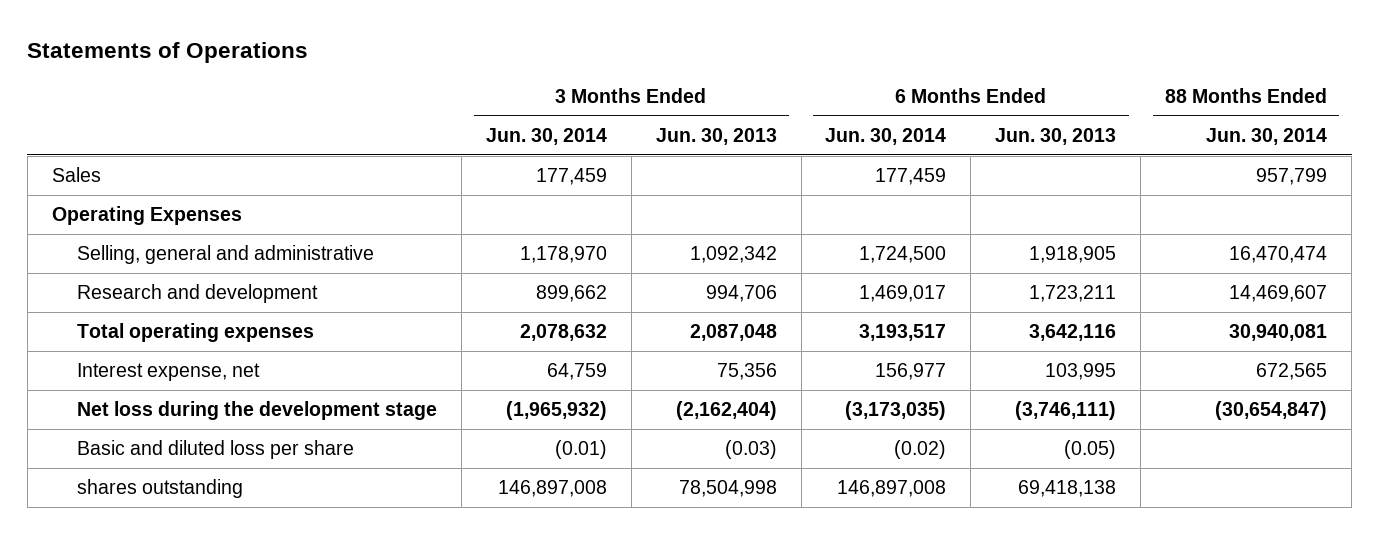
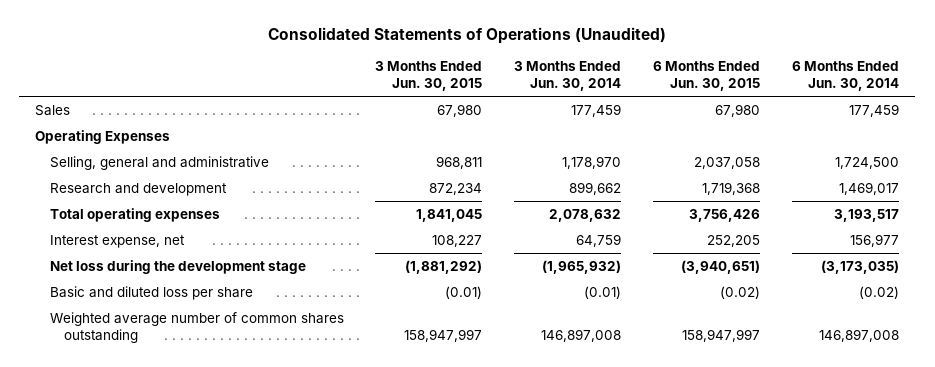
- Statements of Operations
+ Consolidated Statements of Operations (Unaudited)
- | 3 Months Ended Jun. 30, 2014 | 3 Months Ended Jun. 30, 2013 | 6 Months Ended Jun. 30, 2014 | 6 Months Ended Jun. 30, 2013 | 88 Months Ended Jun. 30, 2014
+ | 3 Months Ended Jun. 30, 2015 | 3 Months Ended Jun. 30, 2014 | 6 Months Ended Jun. 30, 2015 | 6 Months Ended Jun. 30, 2014
- shares outstanding | 146,897,008 | 78,504,998 | 146,897,008 | 69,418,138 |
+ Weighted average number of common shares outstanding | 158,947,997 | 146,897,008 | 158,947,997 | 146,897,008

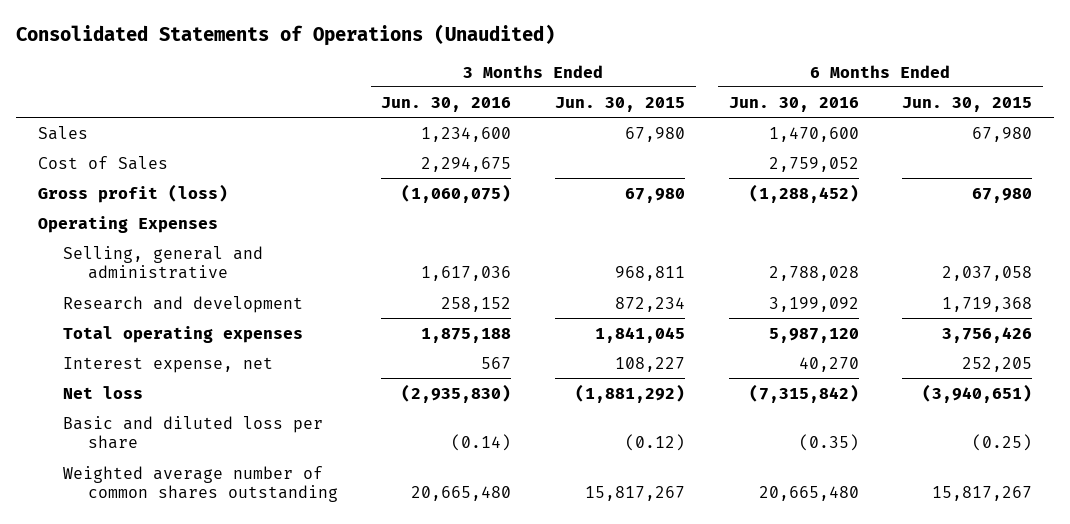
- | 3 Months Ended Jun. 30, 2015 | 3 Months Ended Jun. 30, 2014 | 6 Months Ended Jun. 30, 2015 | 6 Months Ended Jun. 30, 2014
+ | 3 Months Ended Jun. 30, 2016 | 3 Months Ended Jun. 30, 2015 | 6 Months Ended Jun. 30, 2016 | 6 Months Ended Jun. 30, 2015
+ Cost of Sales | 2,294,675 | | 2,759,052 |
+ Gross profit (loss) | (1,060,075) | 67,980 | (1,288,452) | 67,980
- Net loss during the development stage | (1,881,292) | (1,965,932) | (3,940,651) | (3,173,035)
- Basic and diluted loss per share | (0.01) | (0.01) | (0.02) | (0.02)
- Weighted average number of common shares outstanding | 158,947,997 | 146,897,008 | 158,947,997 | 146,897,008
+ Net loss | (2,935,830) | (1,881,292) | (7,315,842) | (3,940,651)
+ Basic and diluted loss per share | (0.14) | (0.12) | (0.35) | (0.25)
+ Weighted average number of common shares outstanding | 20,665,480 | 15,817,267 | 20,665,480 | 15,817,267

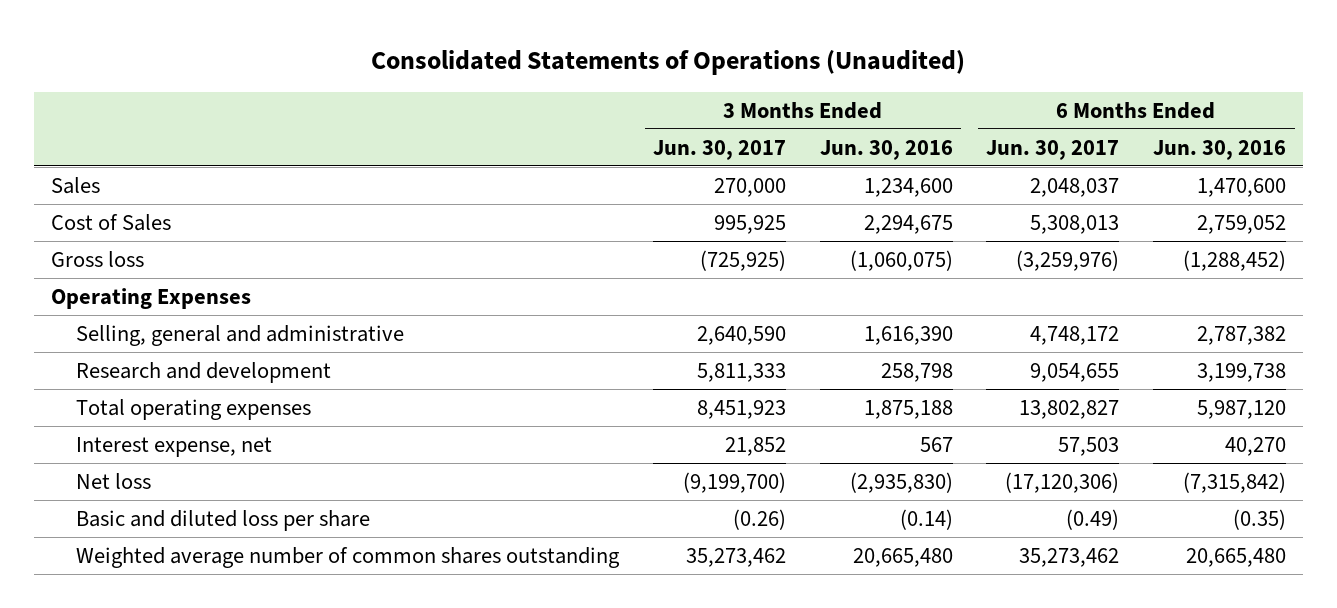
- | 3 Months Ended Jun. 30, 2016 | 3 Months Ended Jun. 30, 2015 | 6 Months Ended Jun. 30, 2016 | 6 Months Ended Jun. 30, 2015
+ | 3 Months Ended Jun. 30, 2017 | 3 Months Ended Jun. 30, 2016 | 6 Months Ended Jun. 30, 2017 | 6 Months Ended Jun. 30, 2016
- Gross profit (loss) | (1,060,075) | 67,980 | (1,288,452) | 67,980
+ Gross loss | (725,925) | (1,060,075) | (3,259,976) | (1,288,452)
- Selling, general and administrative | 1,617,036 | 968,811 | 2,788,028 | 2,037,058
- Research and development | 258,152 | 872,234 | 3,199,092 | 1,719,368
+ Selling, general and administrative | 2,640,590 | 1,616,390 | 4,748,172 | 2,787,382
+ Research and development | 5,811,333 | 258,798 | 9,054,655 | 3,199,738

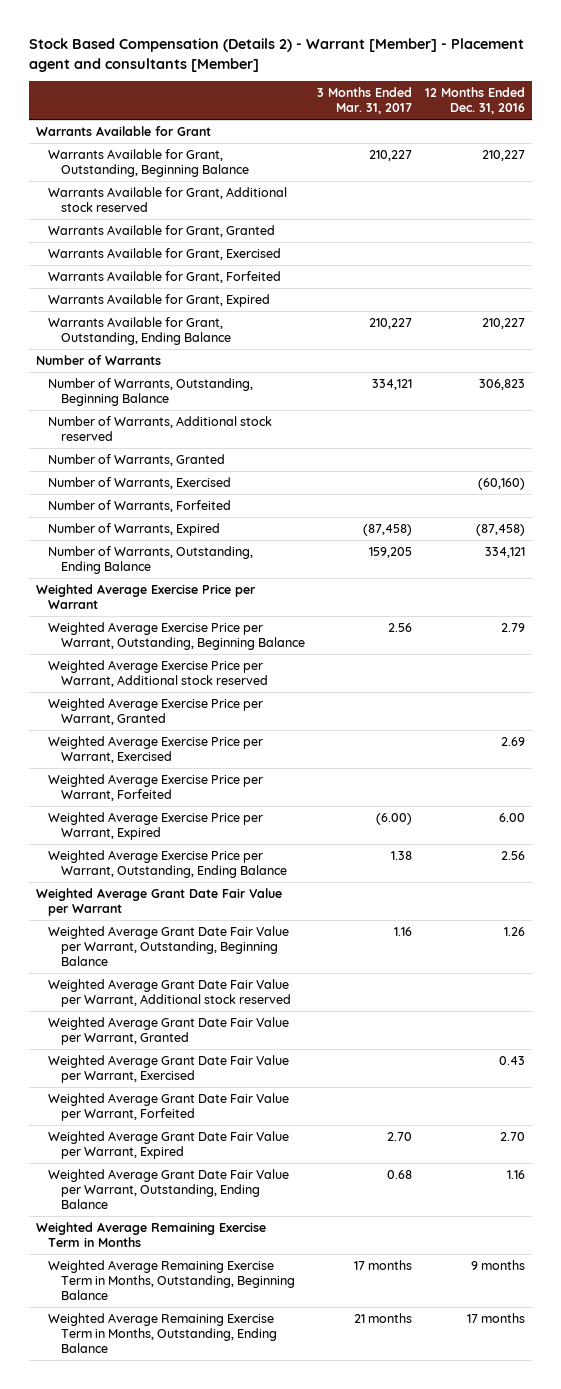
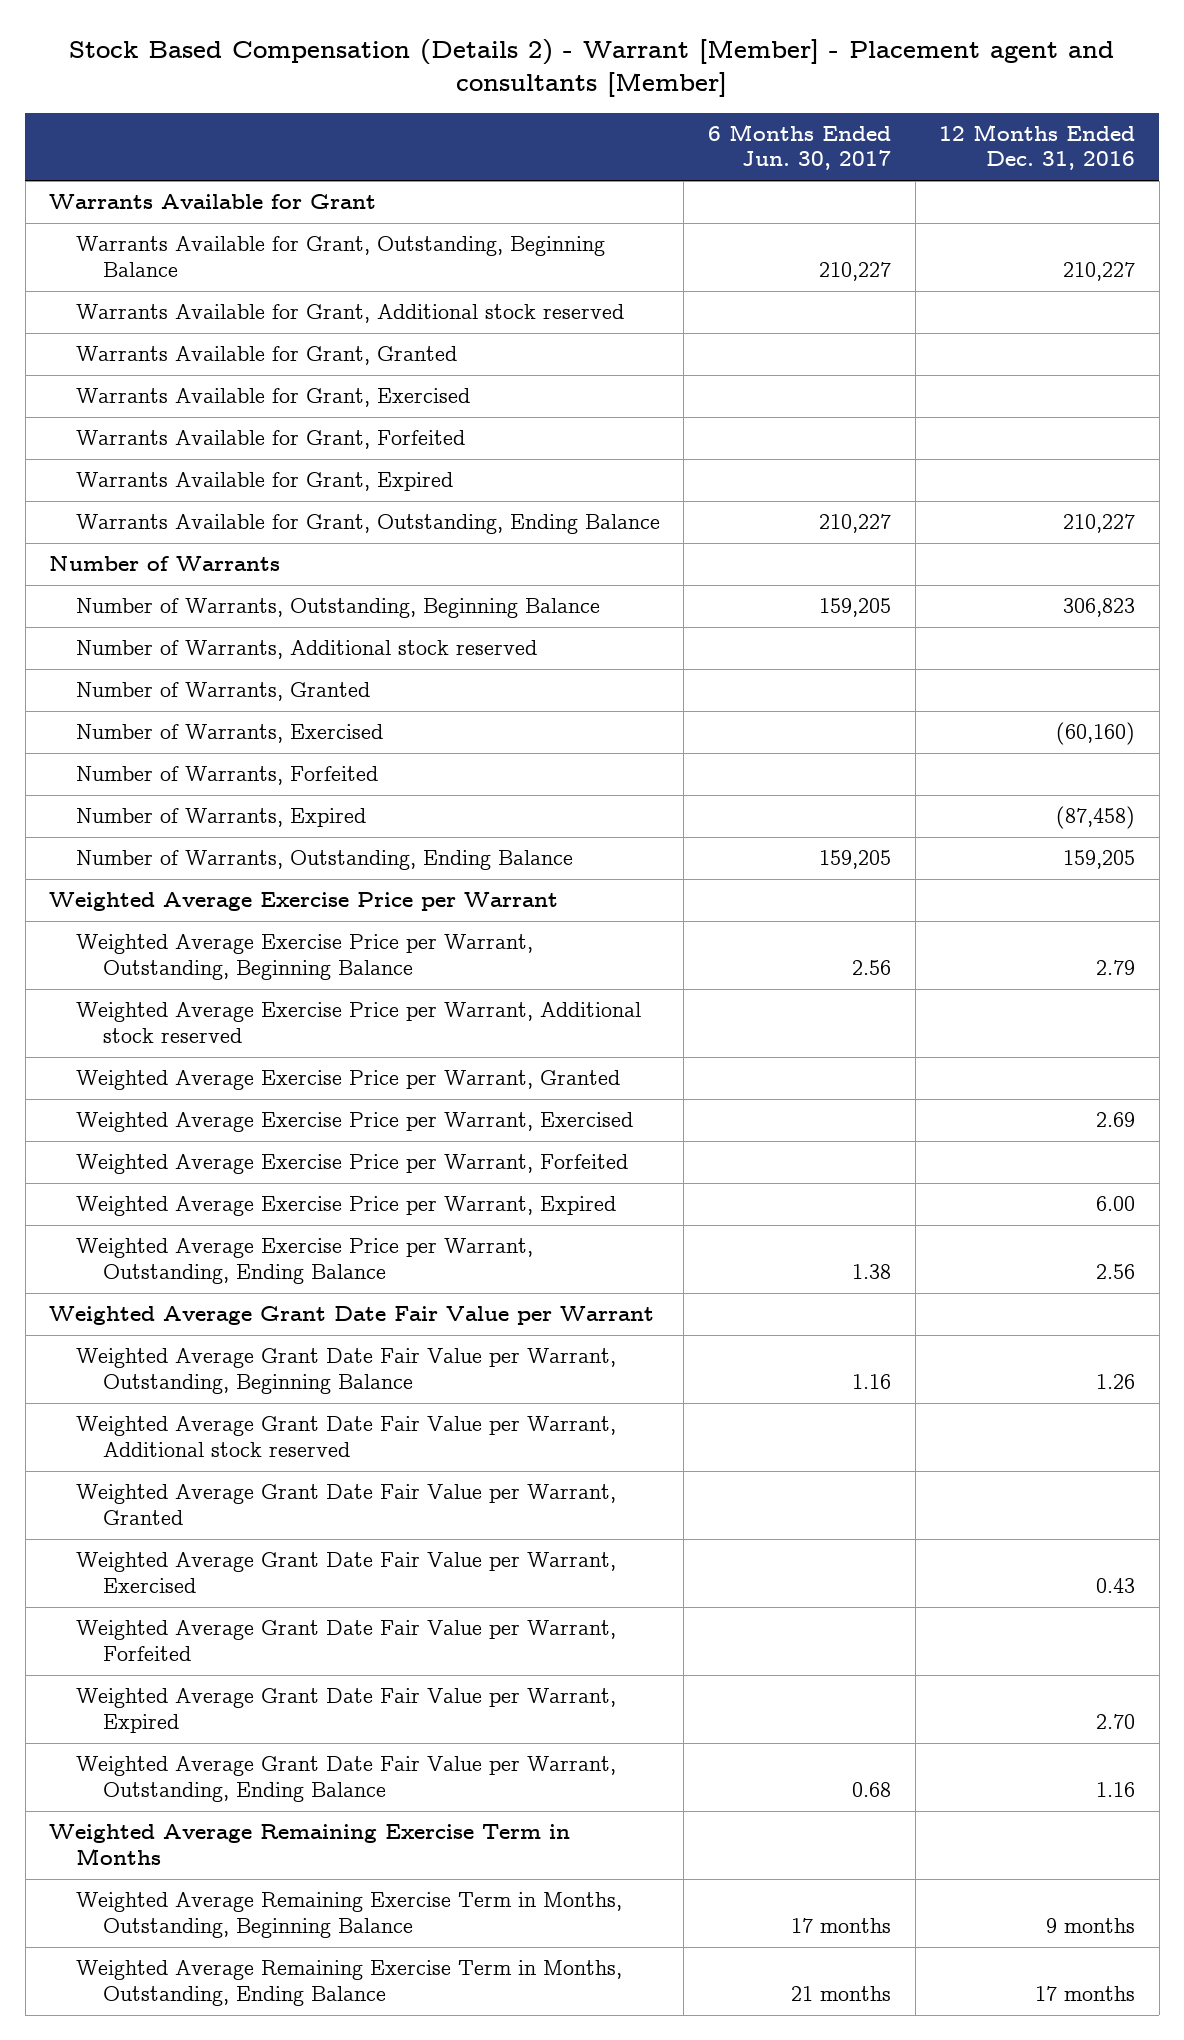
- | 3 Months Ended Mar. 31, 2017 | 12 Months Ended Dec. 31, 2016
+ | 6 Months Ended Jun. 30, 2017 | 12 Months Ended Dec. 31, 2016
- Number of Warrants, Outstanding, Ending Balance | 159,205 | 334,121
+ Number of Warrants, Outstanding, Ending Balance | 159,205 | 159,205

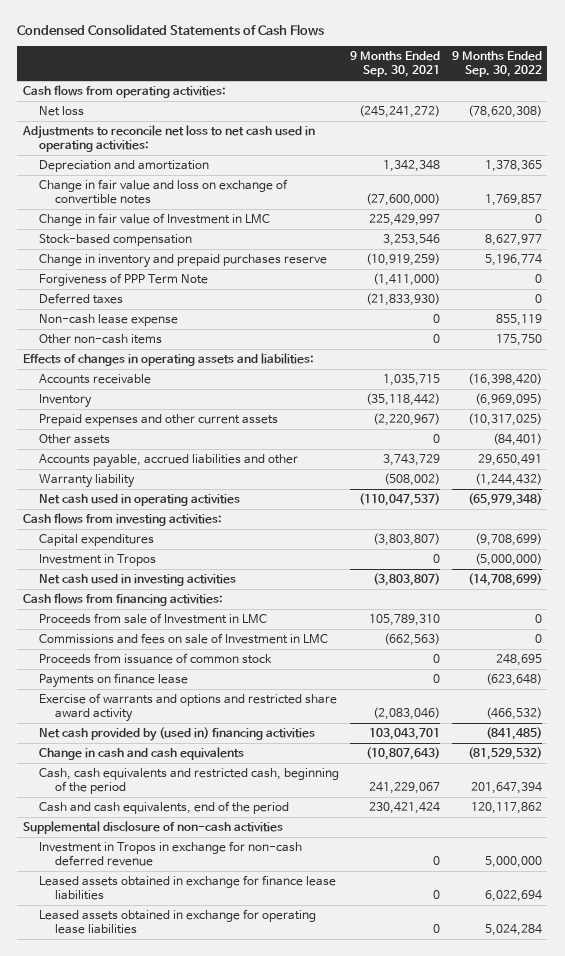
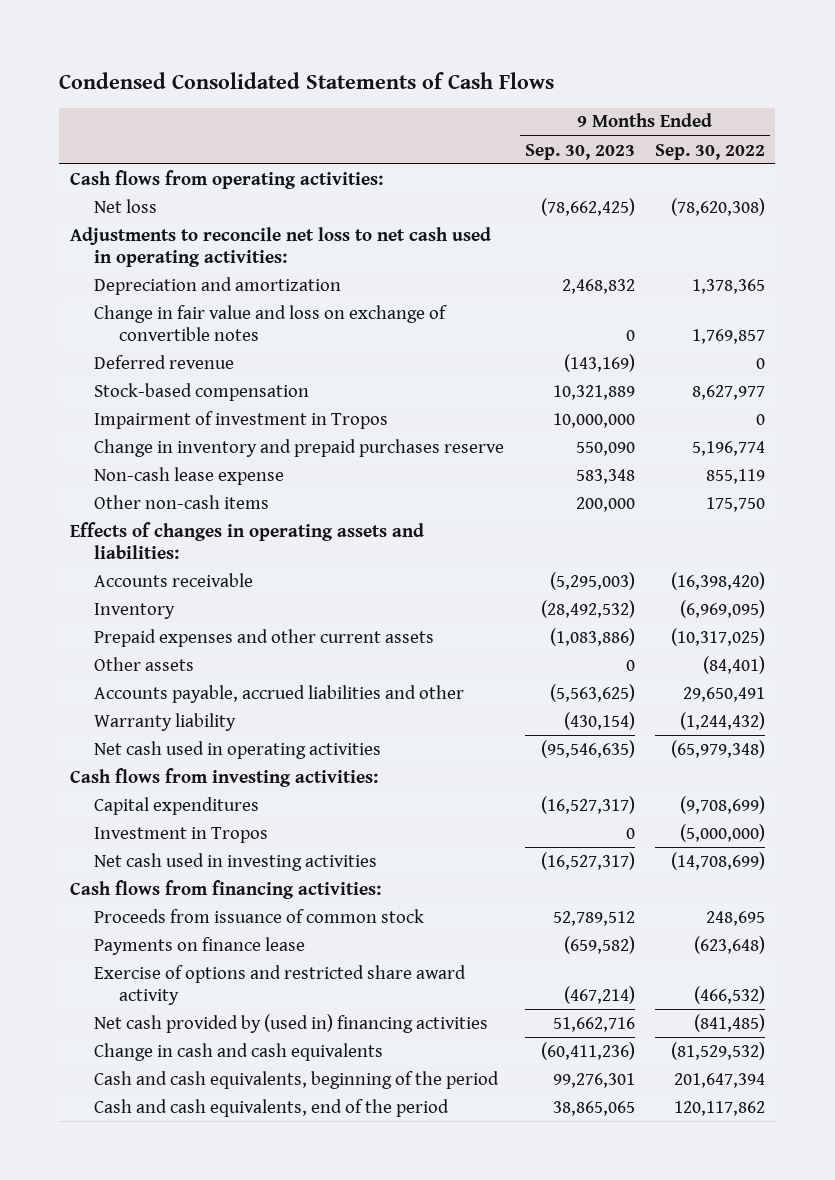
- | 9 Months Ended Sep. 30, 2021 | 9 Months Ended Sep. 30, 2022
+ | 9 Months Ended Sep. 30, 2023 | 9 Months Ended Sep. 30, 2022
- Change in fair value of Investment in LMC | 225,429,997 | 0
+ Deferred revenue | (143,169) | 0
+ Impairment of investment in Tropos | 10,000,000 | 0
- Forgiveness of PPP Term Note | (1,411,000) | 0
- Deferred taxes | (21,833,930) | 0
- Proceeds from sale of Investment in LMC | 105,789,310 | 0
- Commissions and fees on sale of Investment in LMC | (662,563) | 0
- Exercise of warrants and options and restricted share award activity | (2,083,046) | (466,532)
+ Exercise of options and restricted share award activity | (467,214) | (466,532)
- Cash, cash equivalents and restricted cash, beginning of the period | 241,229,067 | 201,647,394
+ Cash and cash equivalents, beginning of the period | 99,276,301 | 201,647,394
- Supplemental disclosure of non-cash activities
- Investment in Tropos in exchange for non-cash deferred revenue | 0 | 5,000,000
- Leased assets obtained in exchange for finance lease liabilities | 0 | 6,022,694
- Leased assets obtained in exchange for operating lease liabilities | 0 | 5,024,284

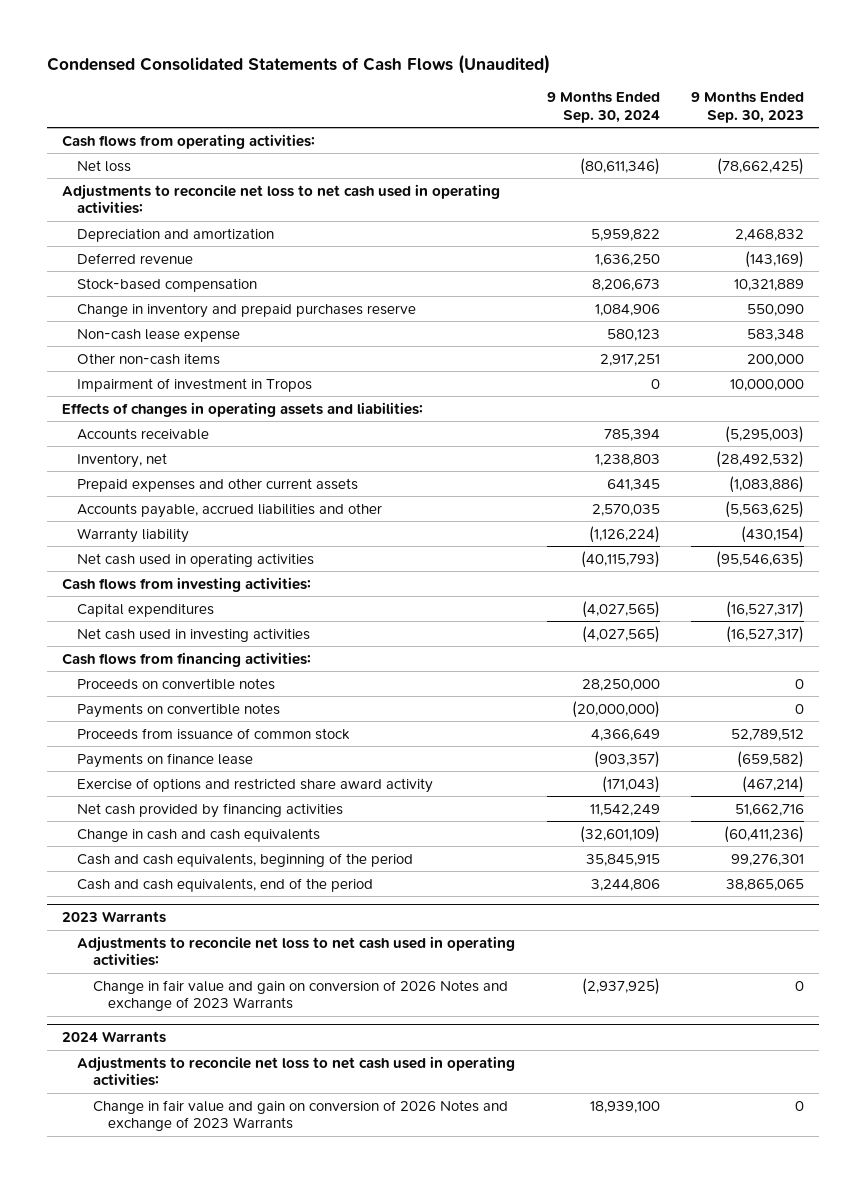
- Condensed Consolidated Statements of Cash Flows
+ Condensed Consolidated Statements of Cash Flows (Unaudited)
- | 9 Months Ended Sep. 30, 2023 | 9 Months Ended Sep. 30, 2022
+ | 9 Months Ended Sep. 30, 2024 | 9 Months Ended Sep. 30, 2023
- Change in fair value and loss on exchange of convertible notes | 0 | 1,769,857
moved down: Impairment of investment in Tropos | 0 | 10,000,000
- Inventory | (28,492,532) | (6,969,095)
+ Inventory, net | 1,238,803 | (28,492,532)
- Other assets | 0 | (84,401)
- Investment in Tropos | 0 | (5,000,000)
+ Proceeds on convertible notes | 28,250,000 | 0
+ Payments on convertible notes | (20,000,000) | 0
- Net cash provided by (used in) financing activities | 51,662,716 | (841,485)
+ Net cash provided by financing activities | 11,542,249 | 51,662,716
+ 2023 Warrants
+ Adjustments to reconcile net loss to net cash used in operating activities:
+ Change in fair value and gain on conversion of 2026 Notes and exchange of 2023 Warrants | (2,937,925) | 0
+ 2024 Warrants
+ Adjustments to reconcile net loss to net cash used in operating activities:
+ Change in fair value and gain on conversion of 2026 Notes and exchange of 2023 Warrants | 18,939,100 | 0

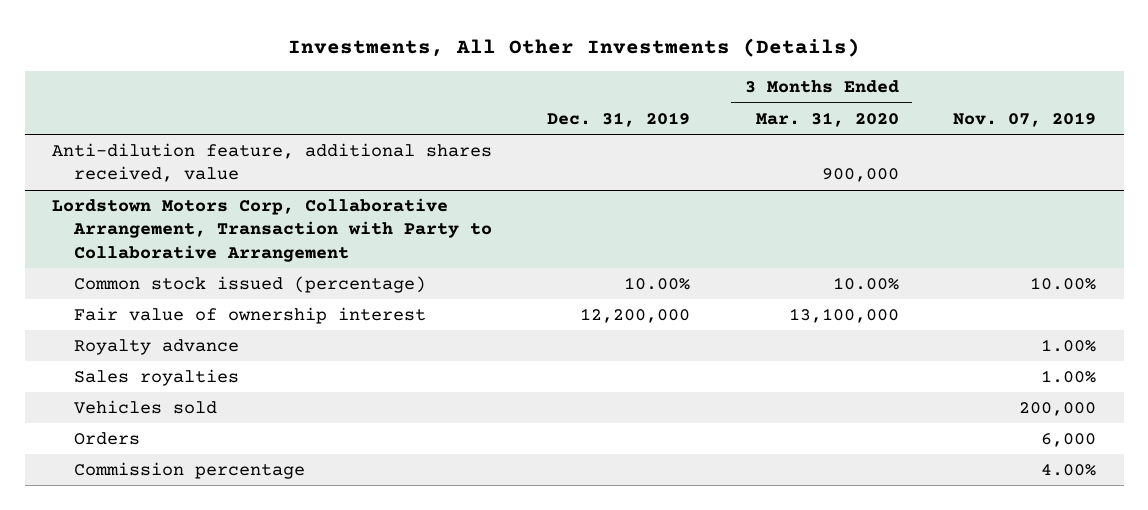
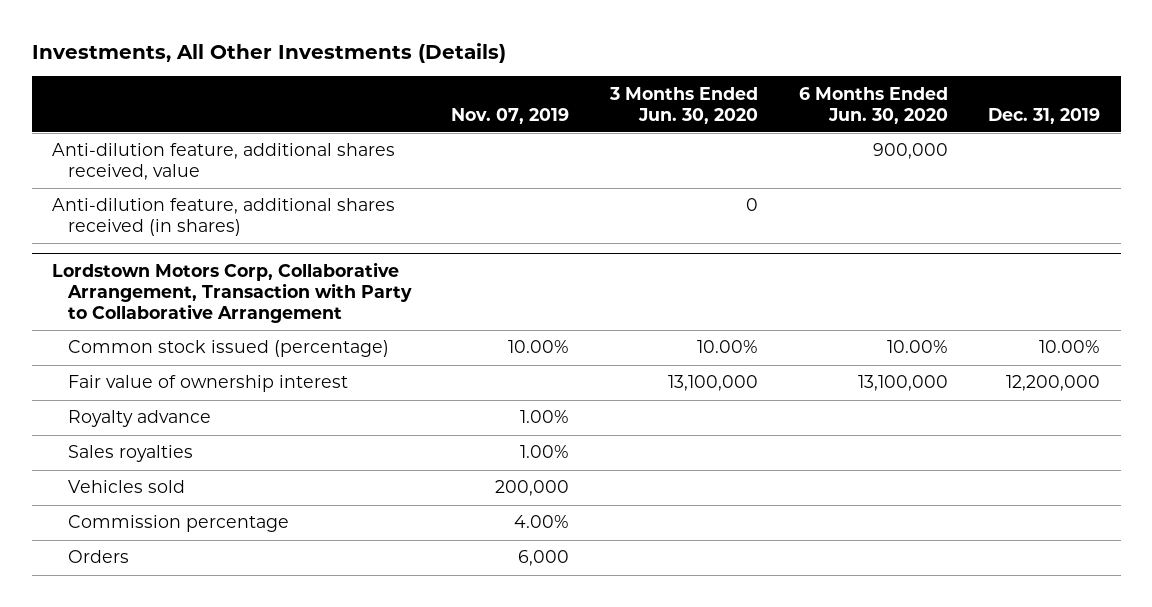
- | Dec. 31, 2019 | 3 Months Ended Mar. 31, 2020 | Nov. 07, 2019
+ | Nov. 07, 2019 | 3 Months Ended Jun. 30, 2020 | 6 Months Ended Jun. 30, 2020 | Dec. 31, 2019
+ Anti-dilution feature, additional shares received (in shares) | | 0 | |
@ Lordstown Motors Corp, Collaborative Arrangement, Transaction with Party to Collaborative Arrangement
moved down: Orders | 6,000 | | |

